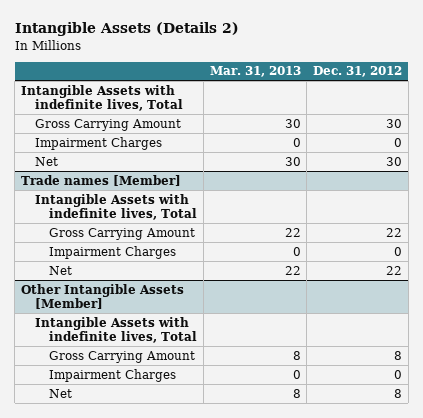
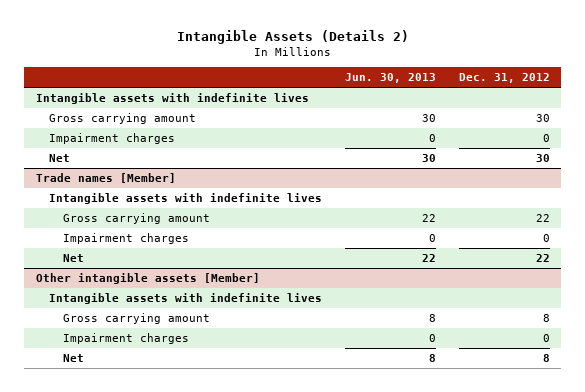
- | Mar. 31, 2013 | Dec. 31, 2012
+ | Jun. 30, 2013 | Dec. 31, 2012
- Intangible Assets with indefinite lives, Total
- Gross Carrying Amount | 30 | 30
- Impairment Charges | 0 | 0
+ Intangible assets with indefinite lives
+ Gross carrying amount | 30 | 30
+ Impairment charges | 0 | 0
@ Trade names [Member]
- Intangible Assets with indefinite lives, Total
- Gross Carrying Amount | 22 | 22
- Impairment Charges | 0 | 0
+ Intangible assets with indefinite lives
+ Gross carrying amount | 22 | 22
+ Impairment charges | 0 | 0
- Other Intangible Assets [Member]
- Intangible Assets with indefinite lives, Total
- Gross Carrying Amount | 8 | 8
- Impairment Charges | 0 | 0
+ Other intangible assets [Member]
+ Intangible assets with indefinite lives
+ Gross carrying amount | 8 | 8
+ Impairment charges | 0 | 0

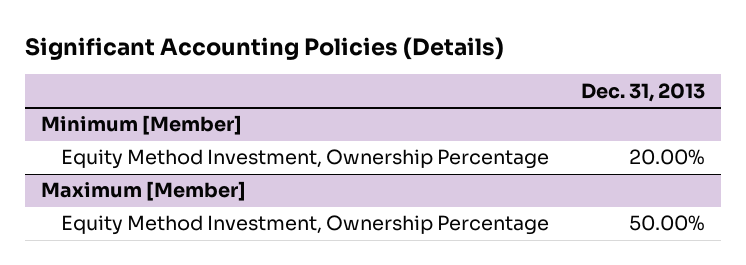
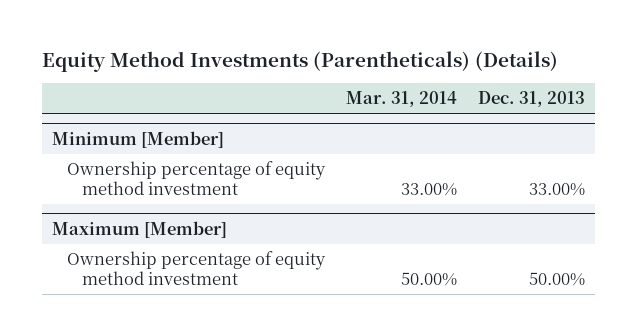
- Significant Accounting Policies (Details)
+ Equity Method Investments (Parentheticals) (Details)
- | Dec. 31, 2013
+ | Mar. 31, 2014 | Dec. 31, 2013
@ Minimum [Member]
- Equity Method Investment, Ownership Percentage | 20.00%
+ Ownership percentage of equity method investment | 33.00% | 33.00%
@ Maximum [Member]
- Equity Method Investment, Ownership Percentage | 50.00%
+ Ownership percentage of equity method investment | 50.00% | 50.00%

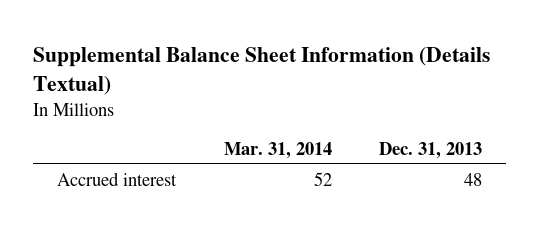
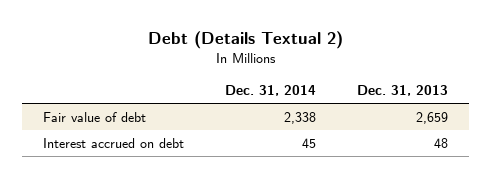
- Supplemental Balance Sheet Information (Details Textual)
+ Debt (Details Textual 2)
- | Mar. 31, 2014 | Dec. 31, 2013
+ | Dec. 31, 2014 | Dec. 31, 2013
- Accrued interest | 52 | 48
+ Fair value of debt | 2,338 | 2,659
+ Interest accrued on debt | 45 | 48

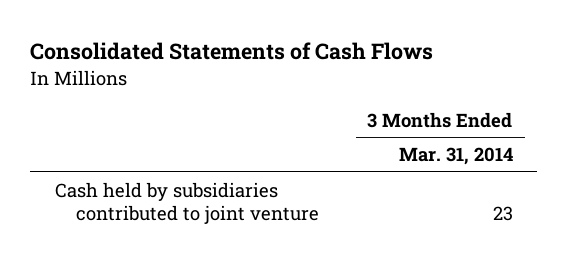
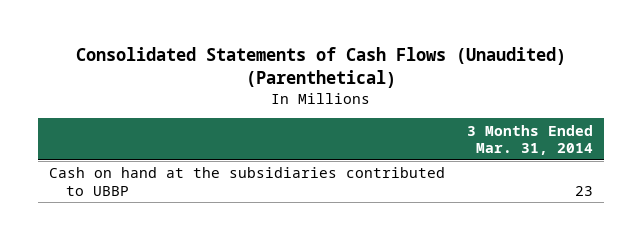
- Consolidated Statements of Cash Flows
+ Consolidated Statements of Cash Flows (Unaudited) (Parenthetical)
- Cash held by subsidiaries contributed to joint venture | 23
+ Cash on hand at the subsidiaries contributed to UBBP | 23

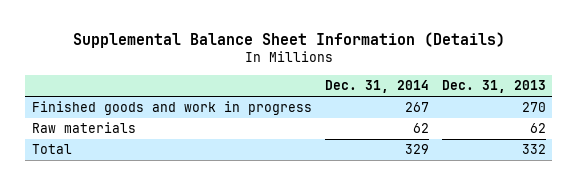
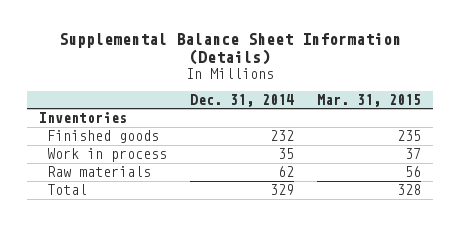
- | Dec. 31, 2014 | Dec. 31, 2013
+ | Dec. 31, 2014 | Mar. 31, 2015
- Finished goods and work in progress | 267 | 270
+ Inventories
+ Finished goods | 232 | 235
+ Work in process | 35 | 37

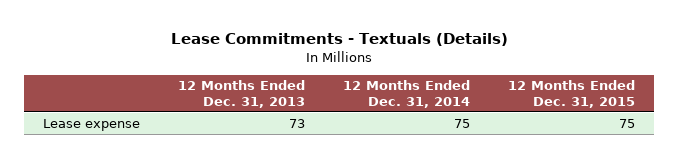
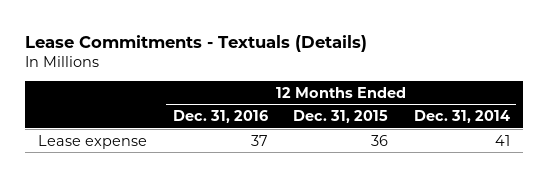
- | 12 Months Ended Dec. 31, 2013 | 12 Months Ended Dec. 31, 2014 | 12 Months Ended Dec. 31, 2015
+ | 12 Months Ended Dec. 31, 2016 | 12 Months Ended Dec. 31, 2015 | 12 Months Ended Dec. 31, 2014
- Lease expense | 73 | 75 | 75
+ Lease expense | 37 | 36 | 41

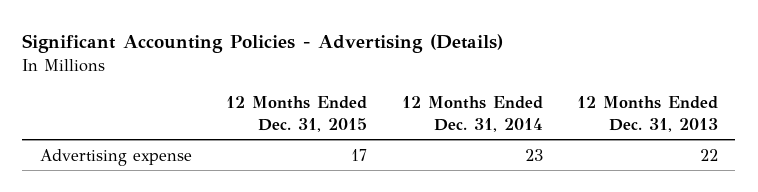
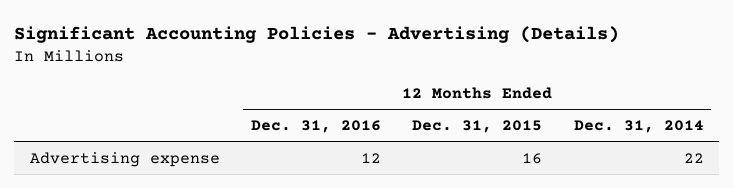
- | 12 Months Ended Dec. 31, 2015 | 12 Months Ended Dec. 31, 2014 | 12 Months Ended Dec. 31, 2013
+ | 12 Months Ended Dec. 31, 2016 | 12 Months Ended Dec. 31, 2015 | 12 Months Ended Dec. 31, 2014
- Advertising expense | 17 | 23 | 22
+ Advertising expense | 12 | 16 | 22

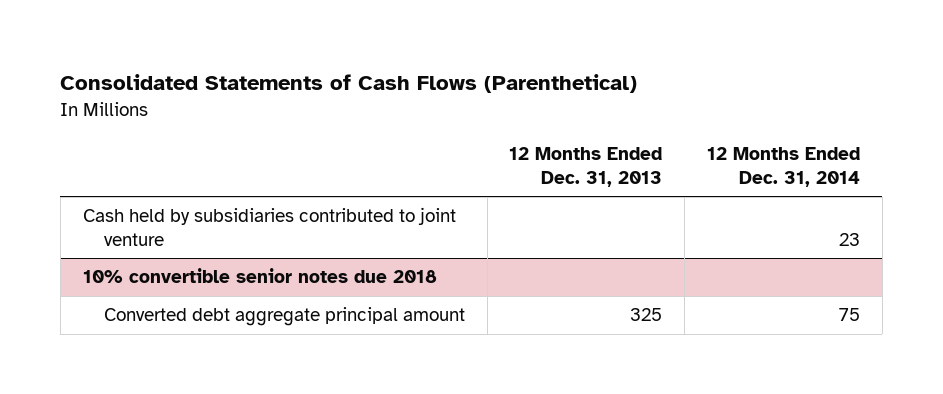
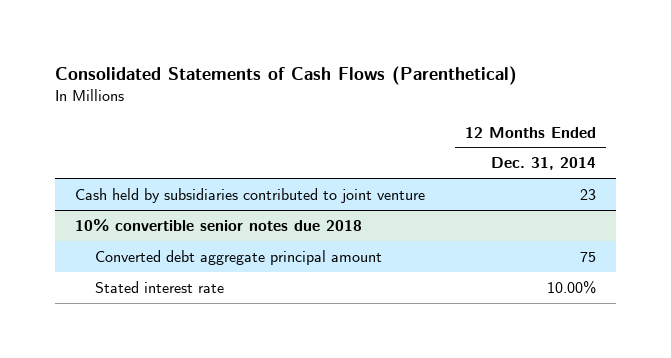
- | 12 Months Ended Dec. 31, 2013 | 12 Months Ended Dec. 31, 2014
+ | 12 Months Ended Dec. 31, 2014
@ 10% convertible senior notes due 2018
+ Stated interest rate | 10.00%

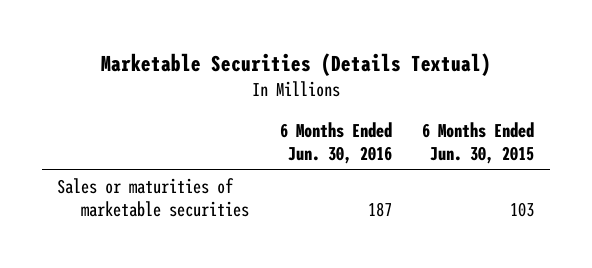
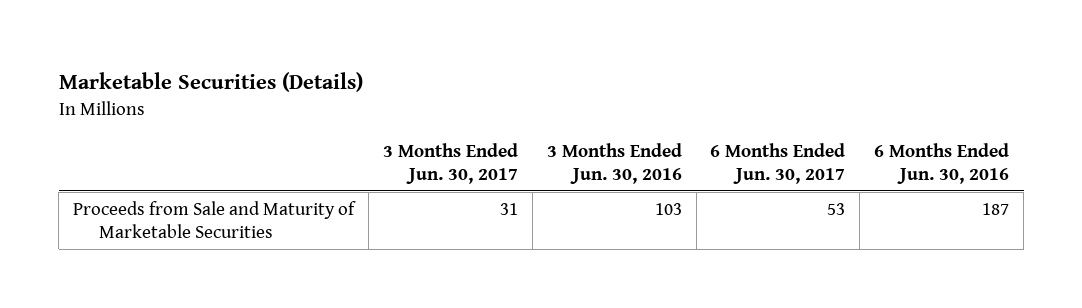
- Marketable Securities (Details Textual)
+ Marketable Securities (Details)
- | 6 Months Ended Jun. 30, 2016 | 6 Months Ended Jun. 30, 2015
+ | 3 Months Ended Jun. 30, 2017 | 3 Months Ended Jun. 30, 2016 | 6 Months Ended Jun. 30, 2017 | 6 Months Ended Jun. 30, 2016
- Sales or maturities of marketable securities | 187 | 103
+ Proceeds from Sale and Maturity of Marketable Securities | 31 | 103 | 53 | 187

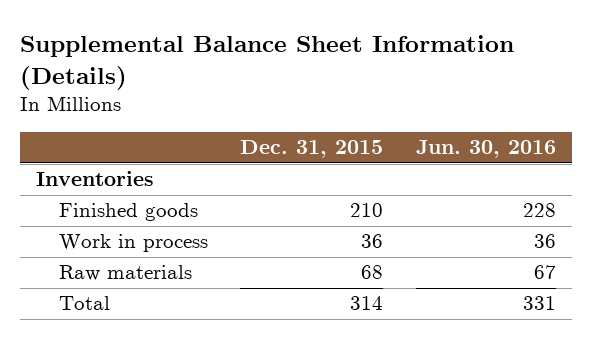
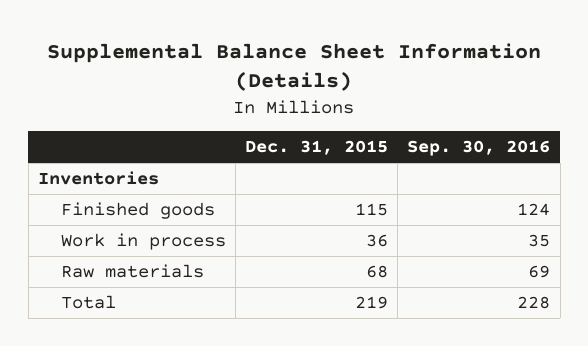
- | Dec. 31, 2015 | Jun. 30, 2016
+ | Dec. 31, 2015 | Sep. 30, 2016
- Finished goods | 210 | 228
+ Finished goods | 115 | 124
- Total | 314 | 331
+ Total | 219 | 228

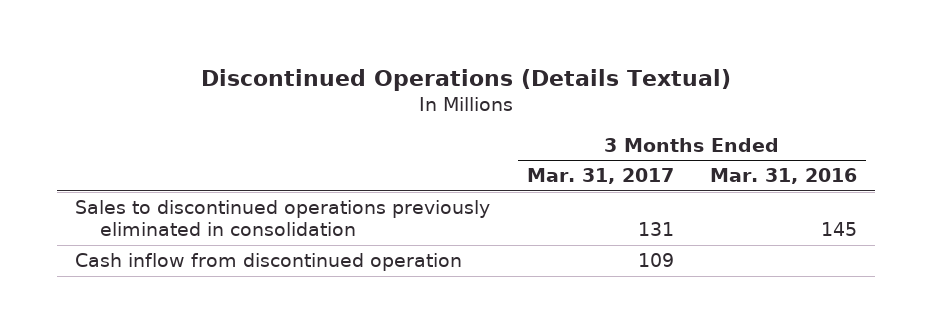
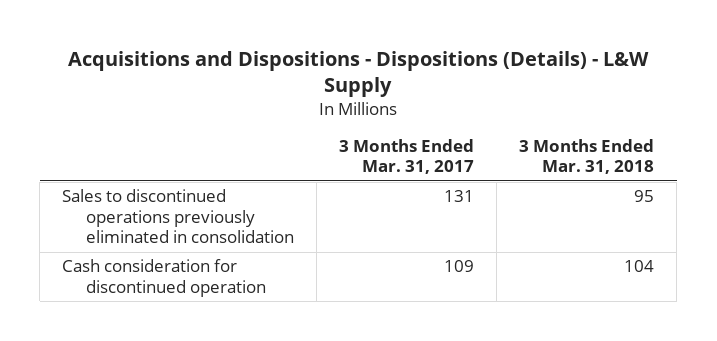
- Discontinued Operations (Details Textual)
+ Acquisitions and Dispositions - Dispositions (Details) - L&W Supply
- | 3 Months Ended Mar. 31, 2017 | 3 Months Ended Mar. 31, 2016
+ | 3 Months Ended Mar. 31, 2017 | 3 Months Ended Mar. 31, 2018
- Cash inflow from discontinued operation | 109 |
+ Cash consideration for discontinued operation | 109 | 104

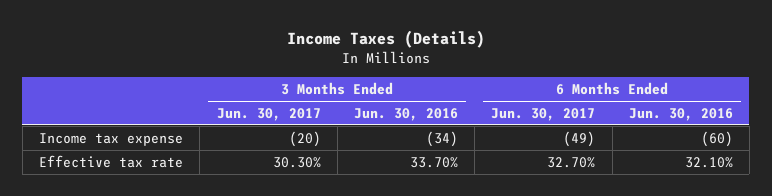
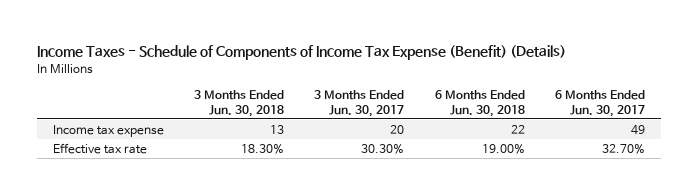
- Income Taxes (Details)
+ Income Taxes - Schedule of Components of Income Tax Expense (Benefit) (Details)
- | 3 Months Ended Jun. 30, 2017 | 3 Months Ended Jun. 30, 2016 | 6 Months Ended Jun. 30, 2017 | 6 Months Ended Jun. 30, 2016
+ | 3 Months Ended Jun. 30, 2018 | 3 Months Ended Jun. 30, 2017 | 6 Months Ended Jun. 30, 2018 | 6 Months Ended Jun. 30, 2017
- Income tax expense | (20) | (34) | (49) | (60)
+ Income tax expense | 13 | 20 | 22 | 49

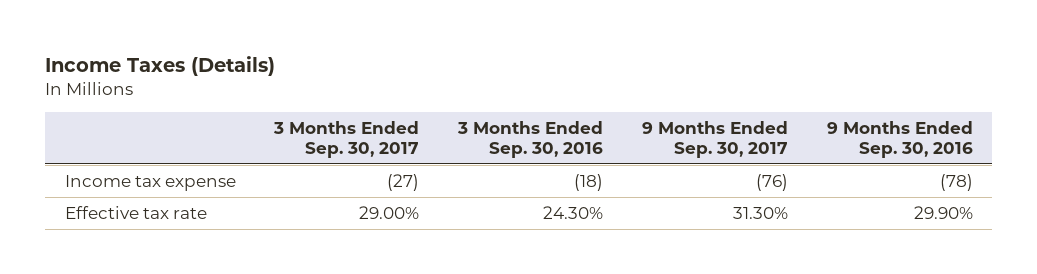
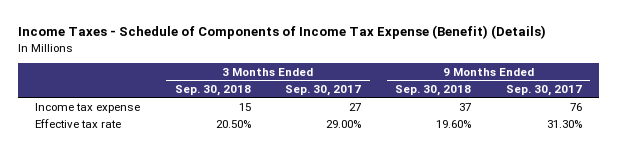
- Income Taxes (Details)
+ Income Taxes - Schedule of Components of Income Tax Expense (Benefit) (Details)
- | 3 Months Ended Sep. 30, 2017 | 3 Months Ended Sep. 30, 2016 | 9 Months Ended Sep. 30, 2017 | 9 Months Ended Sep. 30, 2016
+ | 3 Months Ended Sep. 30, 2018 | 3 Months Ended Sep. 30, 2017 | 9 Months Ended Sep. 30, 2018 | 9 Months Ended Sep. 30, 2017
- Income tax expense | (27) | (18) | (76) | (78)
+ Income tax expense | 15 | 27 | 37 | 76

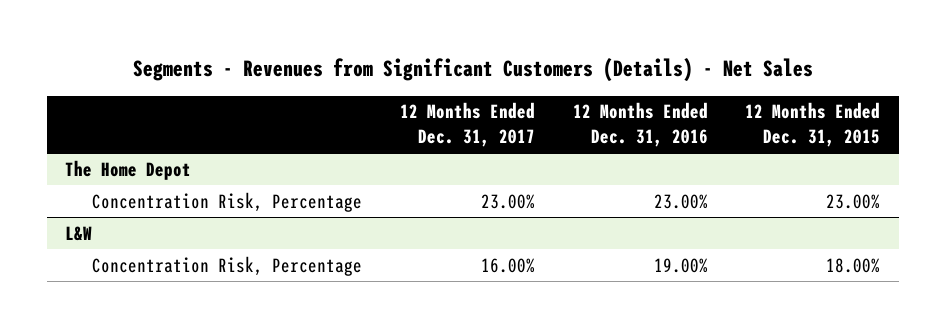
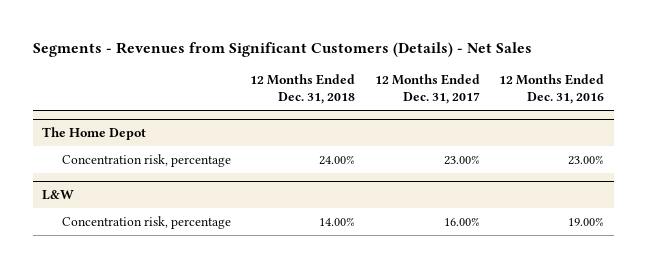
- | 12 Months Ended Dec. 31, 2017 | 12 Months Ended Dec. 31, 2016 | 12 Months Ended Dec. 31, 2015
+ | 12 Months Ended Dec. 31, 2018 | 12 Months Ended Dec. 31, 2017 | 12 Months Ended Dec. 31, 2016
@ The Home Depot
- Concentration Risk, Percentage | 23.00% | 23.00% | 23.00%
+ Concentration risk, percentage | 24.00% | 23.00% | 23.00%
@ L&W
- Concentration Risk, Percentage | 16.00% | 19.00% | 18.00%
+ Concentration risk, percentage | 14.00% | 16.00% | 19.00%

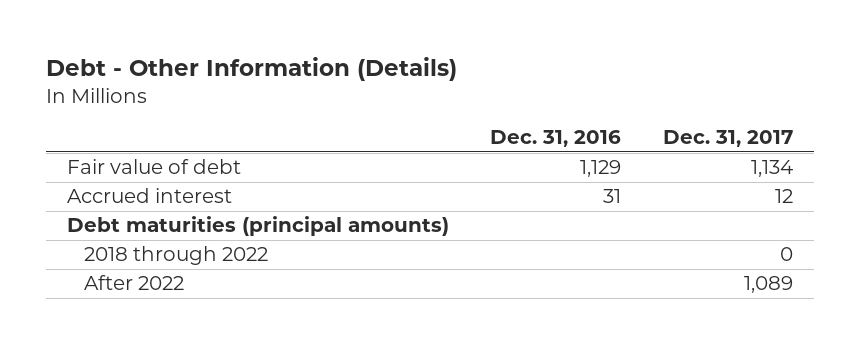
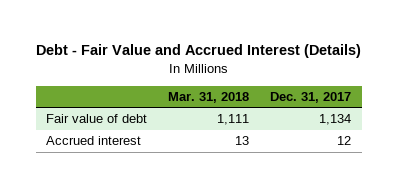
- Debt - Other Information (Details)
+ Debt - Fair Value and Accrued Interest (Details)
- | Dec. 31, 2016 | Dec. 31, 2017
+ | Mar. 31, 2018 | Dec. 31, 2017
- Debt maturities (principal amounts)
- 2018 through 2022 | | 0
- After 2022 | | 1,089

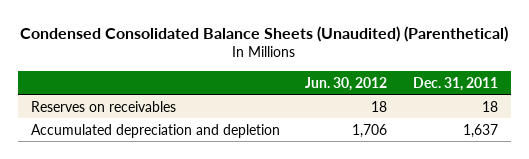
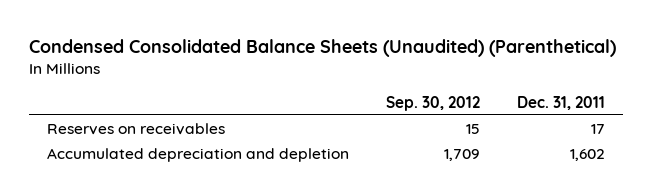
- | Jun. 30, 2012 | Dec. 31, 2011
+ | Sep. 30, 2012 | Dec. 31, 2011
- Reserves on receivables | 18 | 18
- Accumulated depreciation and depletion | 1,706 | 1,637
+ Reserves on receivables | 15 | 17
+ Accumulated depreciation and depletion | 1,709 | 1,602

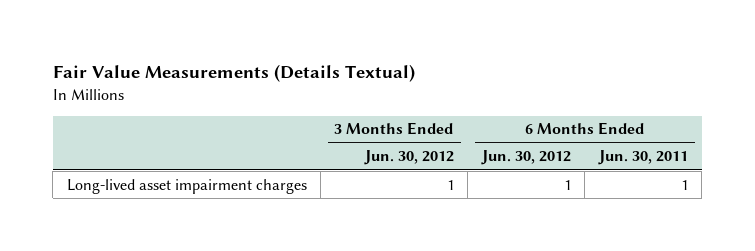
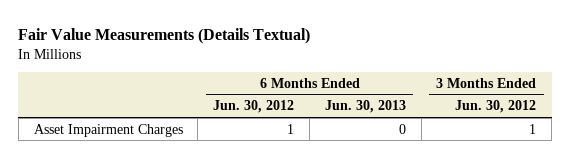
- | 3 Months Ended Jun. 30, 2012 | 6 Months Ended Jun. 30, 2012 | 6 Months Ended Jun. 30, 2011
+ | 6 Months Ended Jun. 30, 2012 | 6 Months Ended Jun. 30, 2013 | 3 Months Ended Jun. 30, 2012
- Long-lived asset impairment charges | 1 | 1 | 1
+ Asset Impairment Charges | 1 | 0 | 1

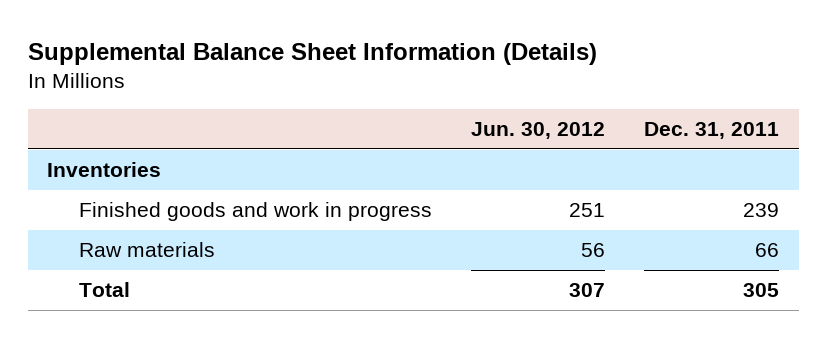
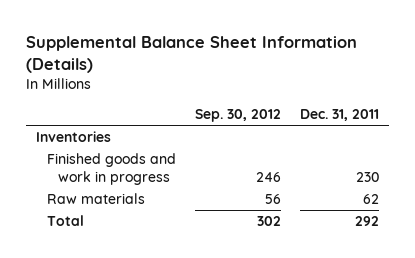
- | Jun. 30, 2012 | Dec. 31, 2011
+ | Sep. 30, 2012 | Dec. 31, 2011
- Finished goods and work in progress | 251 | 239
- Raw materials | 56 | 66
- Total | 307 | 305
+ Finished goods and work in progress | 246 | 230
+ Raw materials | 56 | 62
+ Total | 302 | 292

